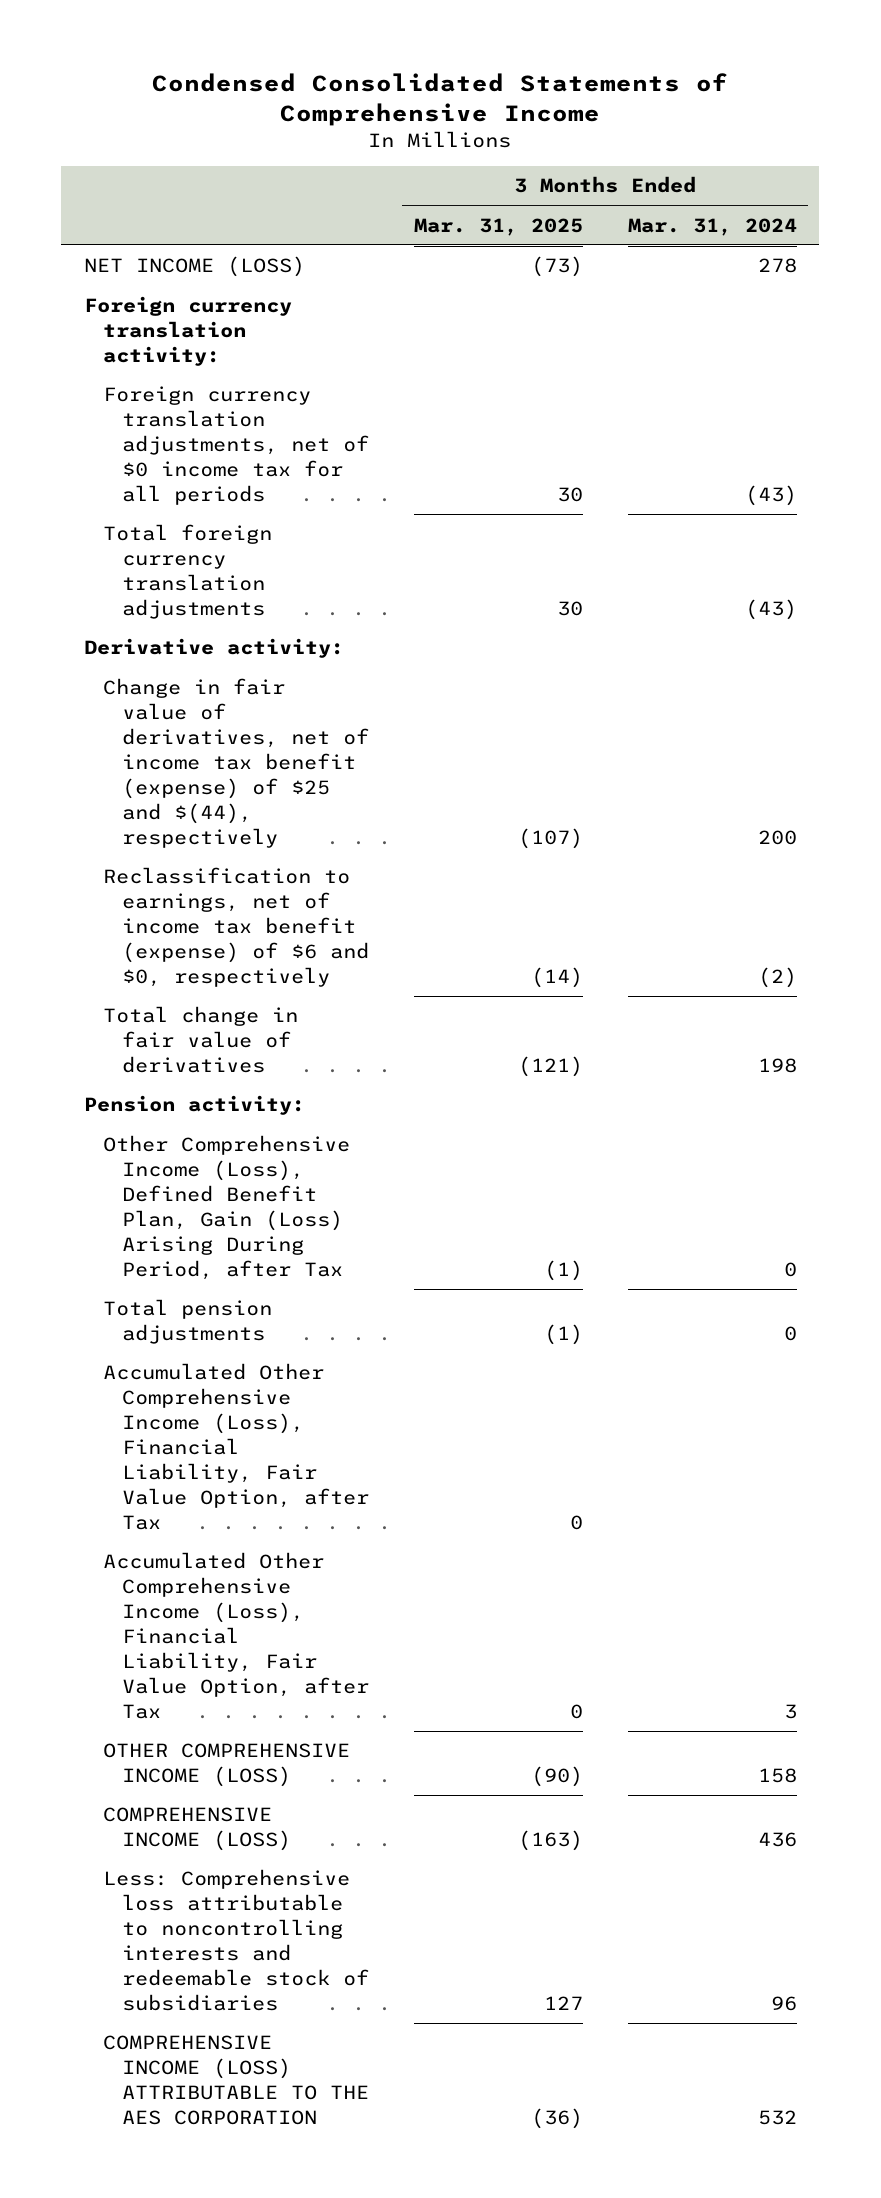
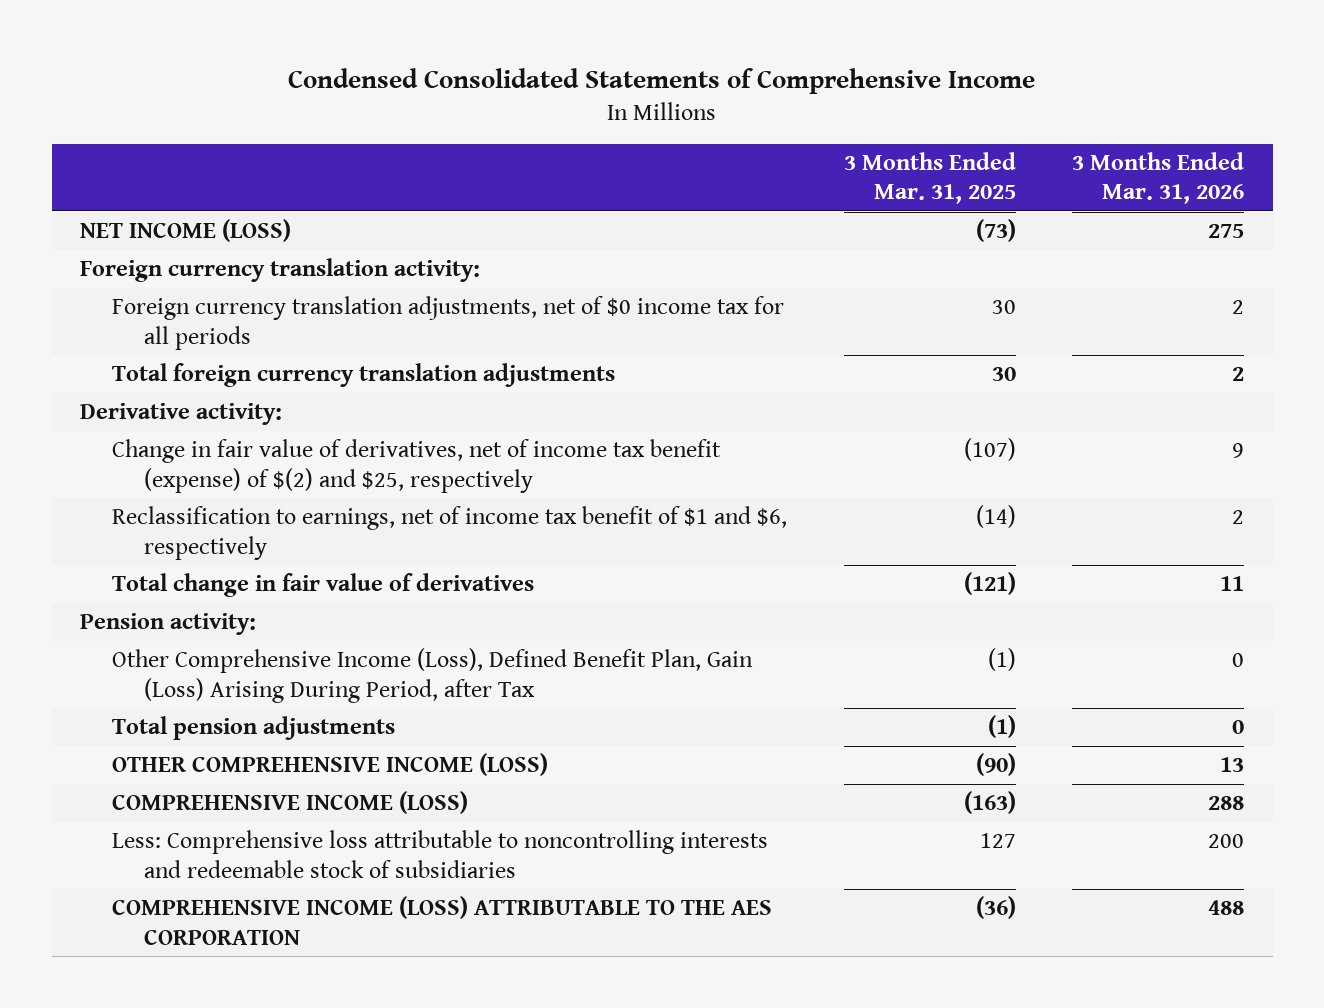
- | 3 Months Ended Mar. 31, 2025 | 3 Months Ended Mar. 31, 2024
+ | 3 Months Ended Mar. 31, 2025 | 3 Months Ended Mar. 31, 2026
- Change in fair value of derivatives, net of income tax benefit (expense) of $25 and $(44), respectively | (107) | 200
- Reclassification to earnings, net of income tax benefit (expense) of $6 and $0, respectively | (14) | (2)
+ Change in fair value of derivatives, net of income tax benefit (expense) of $(2) and $25, respectively | (107) | 9
+ Reclassification to earnings, net of income tax benefit of $1 and $6, respectively | (14) | 2
- Accumulated Other Comprehensive Income (Loss), Financial Liability, Fair Value Option, after Tax | 0 |
- Accumulated Other Comprehensive Income (Loss), Financial Liability, Fair Value Option, after Tax | 0 | 3

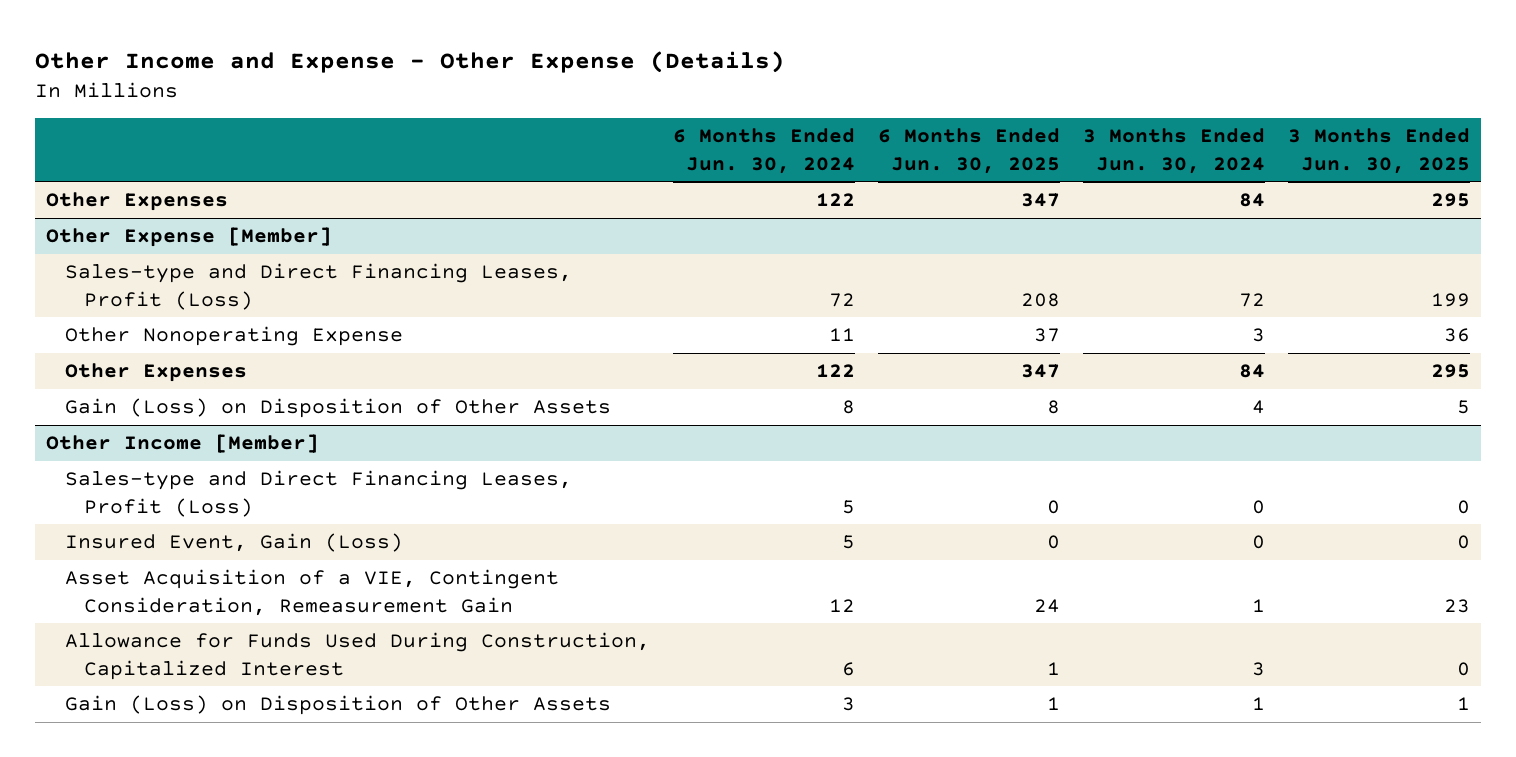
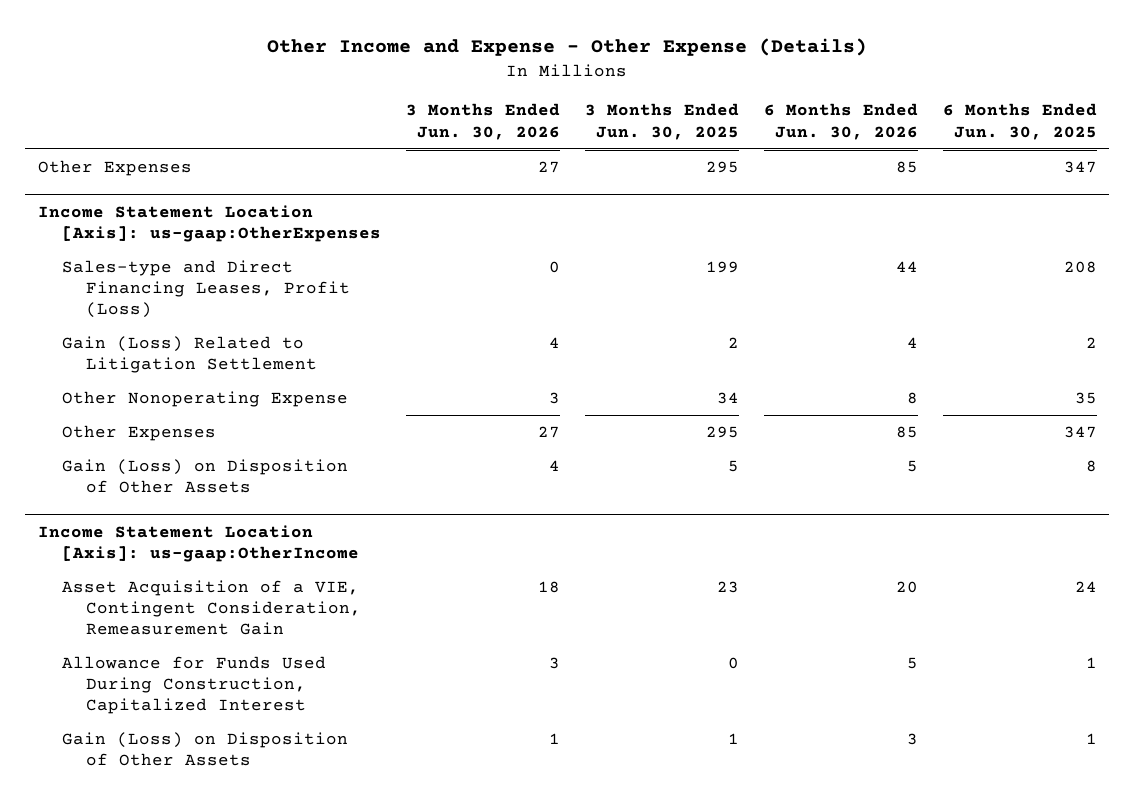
- | 6 Months Ended Jun. 30, 2024 | 6 Months Ended Jun. 30, 2025 | 3 Months Ended Jun. 30, 2024 | 3 Months Ended Jun. 30, 2025
+ | 3 Months Ended Jun. 30, 2026 | 3 Months Ended Jun. 30, 2025 | 6 Months Ended Jun. 30, 2026 | 6 Months Ended Jun. 30, 2025
- Other Expense [Member]
+ Income Statement Location [Axis]: us-gaap:OtherExpenses
- Other Nonoperating Expense | 11 | 37 | 3 | 36
+ Gain (Loss) Related to Litigation Settlement | 4 | 2 | 4 | 2
+ Other Nonoperating Expense | 3 | 34 | 8 | 35
- Other Income [Member]
- Sales-type and Direct Financing Leases, Profit (Loss) | 5 | 0 | 0 | 0
- Insured Event, Gain (Loss) | 5 | 0 | 0 | 0
+ Income Statement Location [Axis]: us-gaap:OtherIncome

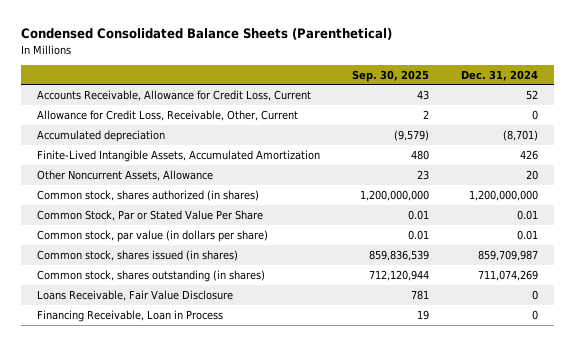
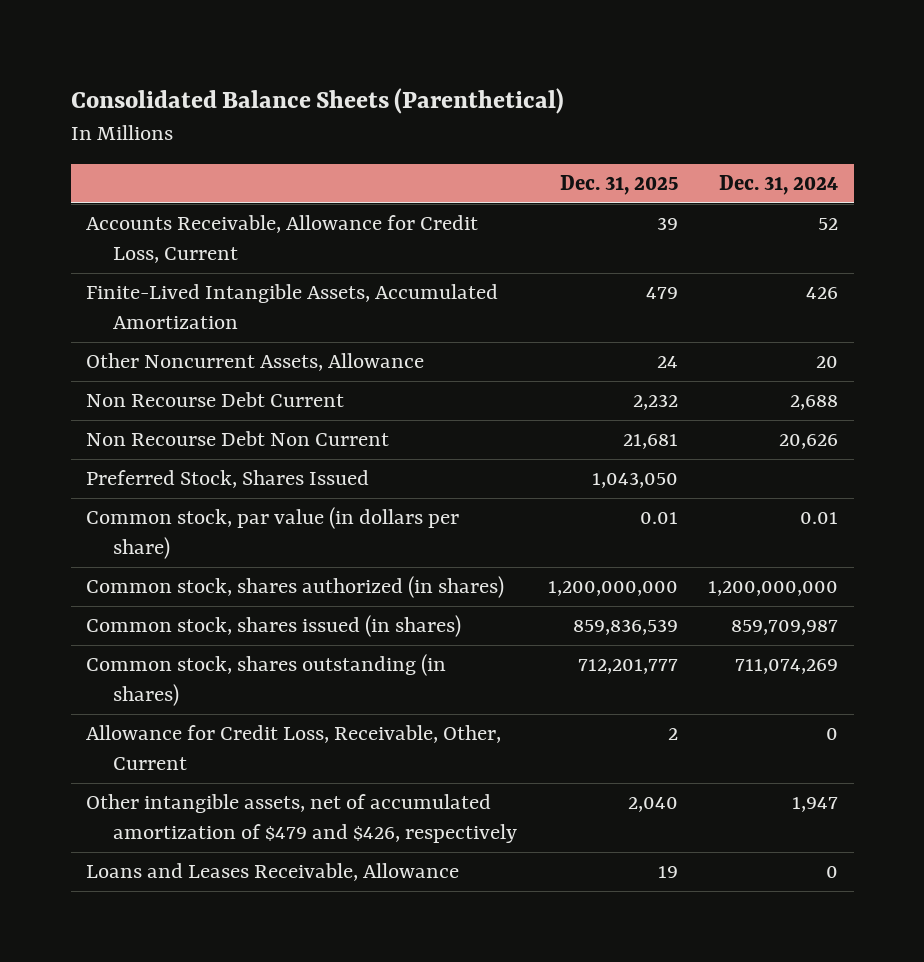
- Condensed Consolidated Balance Sheets (Parenthetical)
+ Consolidated Balance Sheets (Parenthetical)
- | Sep. 30, 2025 | Dec. 31, 2024
+ | Dec. 31, 2025 | Dec. 31, 2024
- Accumulated depreciation | (9,579) | (8,701)
- Common Stock, Par or Stated Value Per Share | 0.01 | 0.01
+ Non Recourse Debt Current | 2,232 | 2,688
+ Non Recourse Debt Non Current | 21,681 | 20,626
+ Preferred Stock, Shares Issued | 1,043,050 |
moved down: Common stock, shares authorized (in shares) | 1,200,000,000 | 1,200,000,000
- Loans Receivable, Fair Value Disclosure | 781 | 0
- Financing Receivable, Loan in Process | 19 | 0
moved down: Allowance for Credit Loss, Receivable, Other, Current | 2 | 0
+ Other intangible assets, net of accumulated amortization of $479 and $426, respectively | 2,040 | 1,947
+ Loans and Leases Receivable, Allowance | 19 | 0

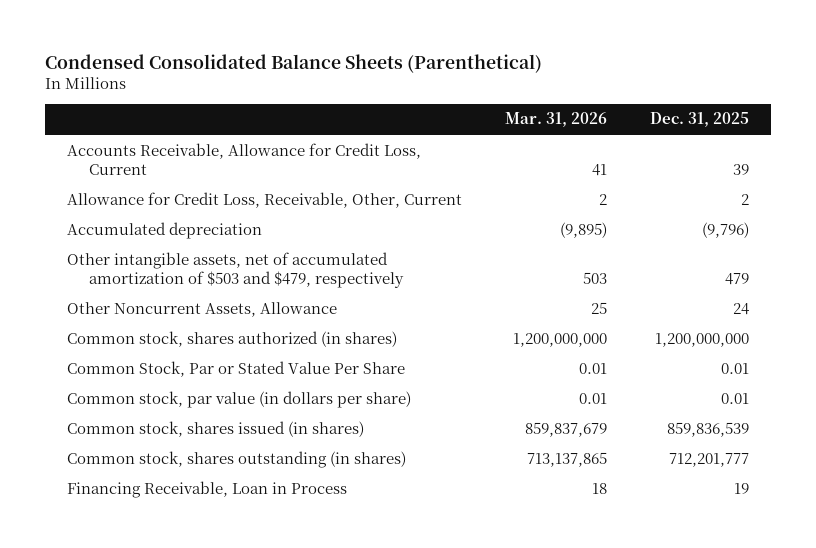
- Consolidated Balance Sheets (Parenthetical)
+ Condensed Consolidated Balance Sheets (Parenthetical)
- | Dec. 31, 2025 | Dec. 31, 2024
+ | Mar. 31, 2026 | Dec. 31, 2025
- Finite-Lived Intangible Assets, Accumulated Amortization | 479 | 426
moved up: Allowance for Credit Loss, Receivable, Other, Current | 2 | 2
+ Accumulated depreciation | (9,895) | (9,796)
+ Other intangible assets, net of accumulated amortization of $503 and $479, respectively | 503 | 479
- Non Recourse Debt Current | 2,232 | 2,688
- Non Recourse Debt Non Current | 21,681 | 20,626
- Preferred Stock, Shares Issued | 1,043,050 |
+ Common Stock, Par or Stated Value Per Share | 0.01 | 0.01
moved down: Common stock, par value (in dollars per share) | 0.01 | 0.01
- Other intangible assets, net of accumulated amortization of $479 and $426, respectively | 2,040 | 1,947
- Loans and Leases Receivable, Allowance | 19 | 0
+ Financing Receivable, Loan in Process | 18 | 19

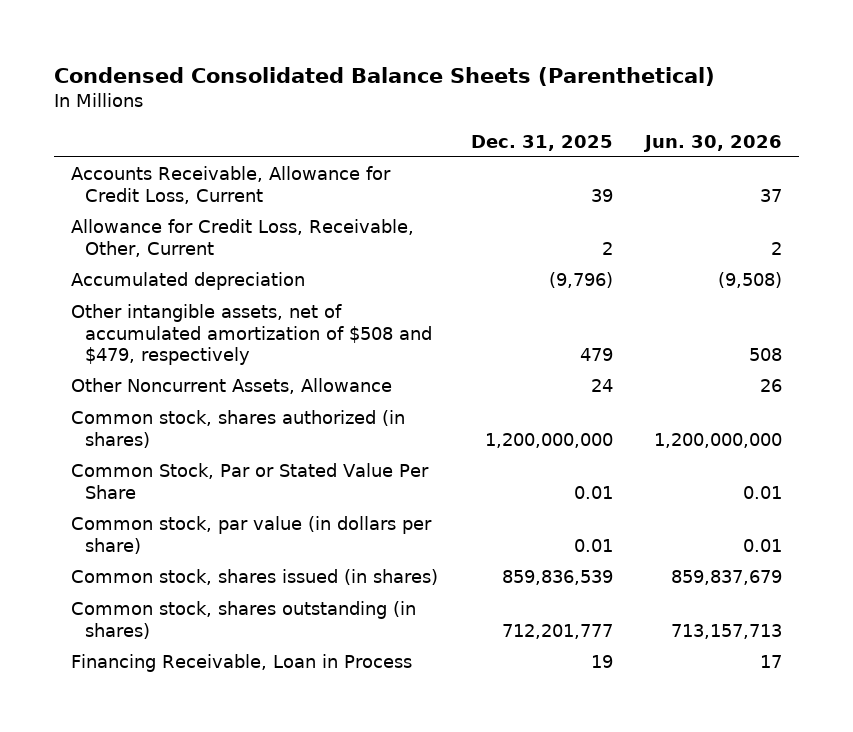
- | Mar. 31, 2026 | Dec. 31, 2025
+ | Dec. 31, 2025 | Jun. 30, 2026
- Other intangible assets, net of accumulated amortization of $503 and $479, respectively | 503 | 479
+ Other intangible assets, net of accumulated amortization of $508 and $479, respectively | 479 | 508

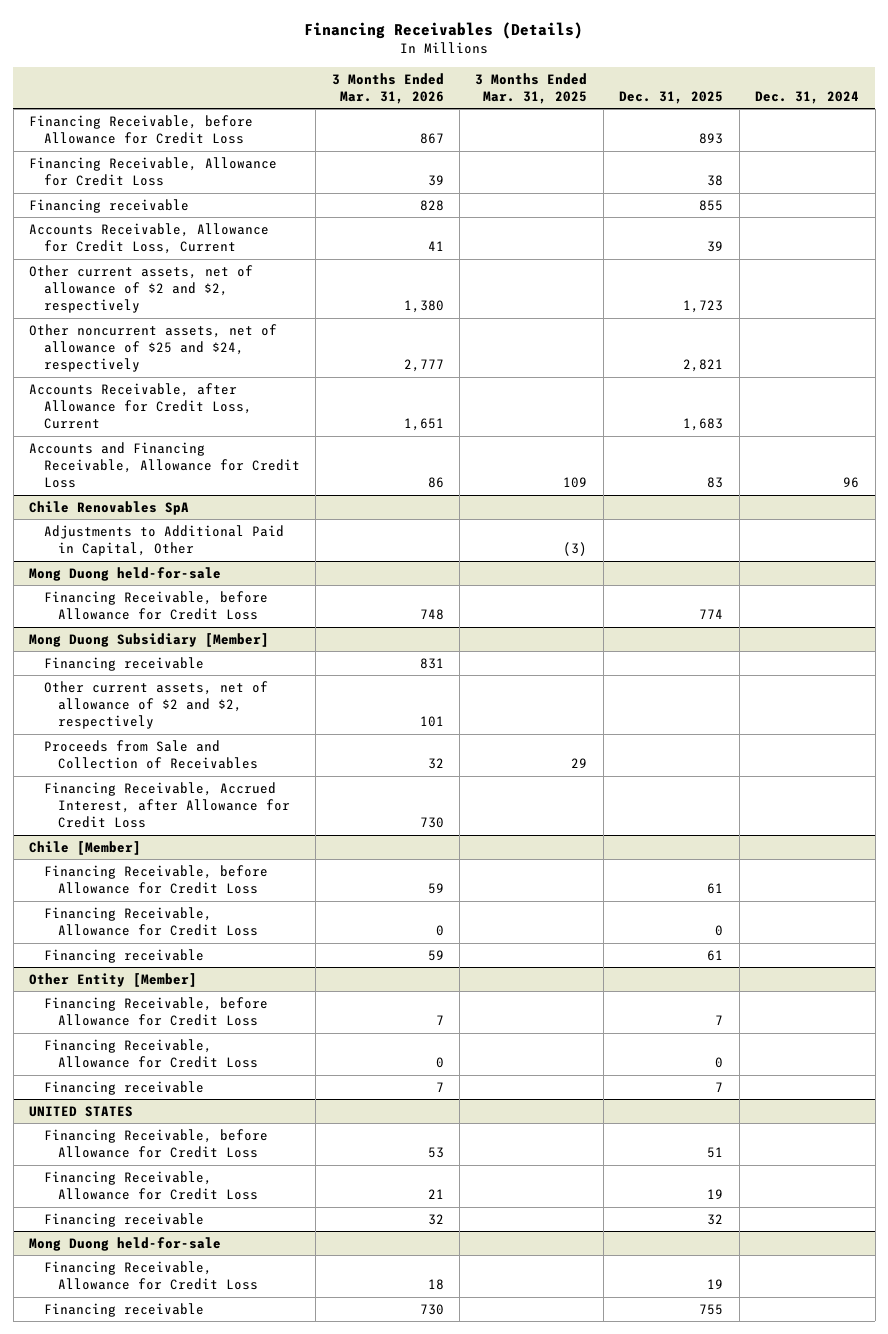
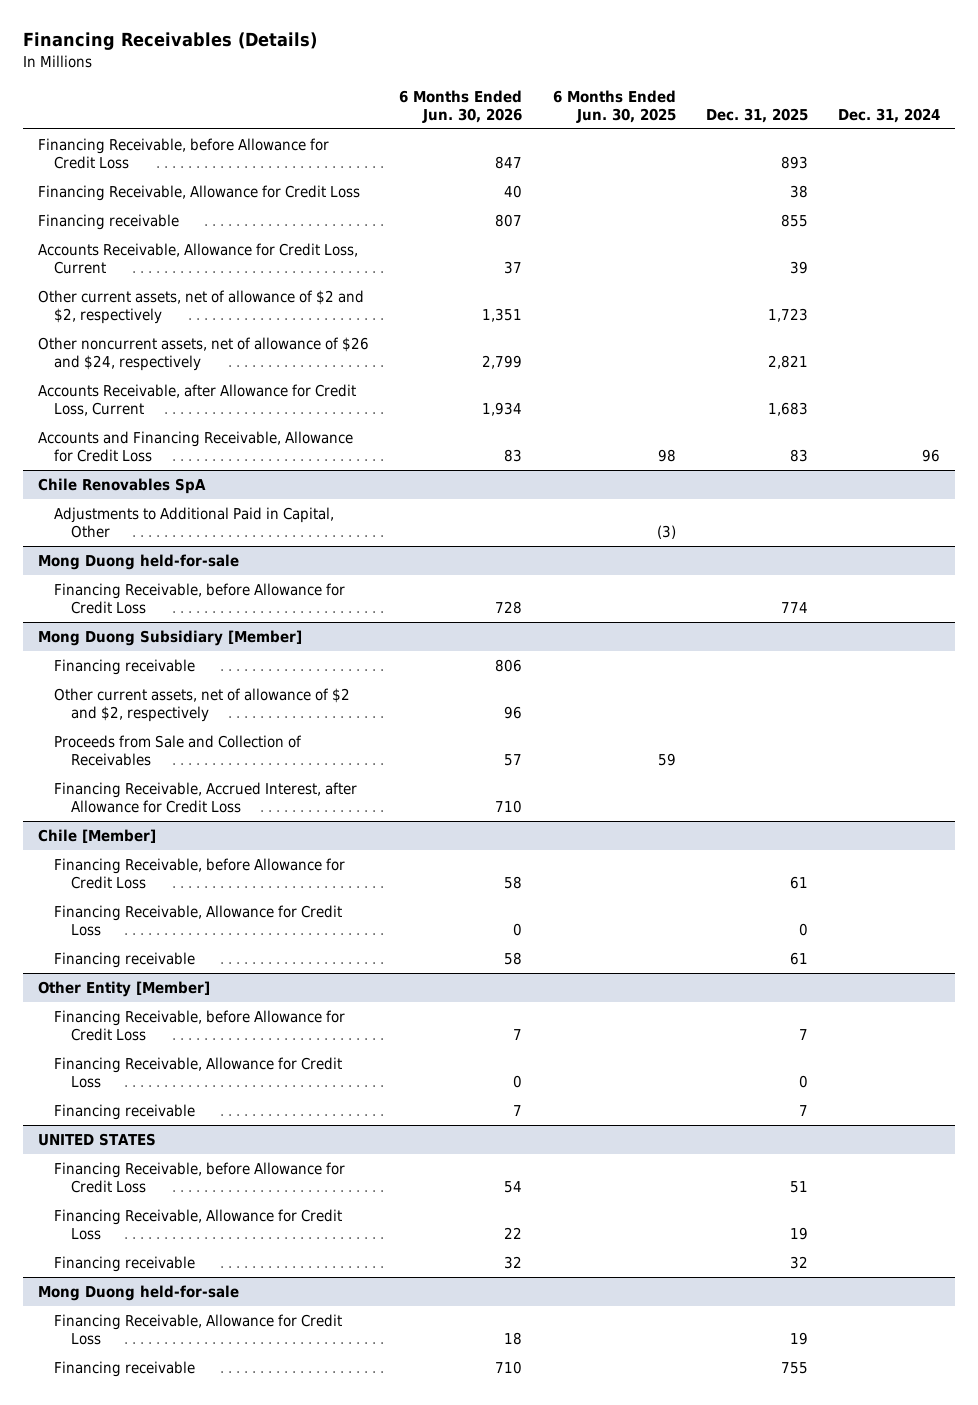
- | 3 Months Ended Mar. 31, 2026 | 3 Months Ended Mar. 31, 2025 | Dec. 31, 2025 | Dec. 31, 2024
+ | 6 Months Ended Jun. 30, 2026 | 6 Months Ended Jun. 30, 2025 | Dec. 31, 2025 | Dec. 31, 2024
- Other noncurrent assets, net of allowance of $25 and $24, respectively | 2,777 | | 2,821 |
+ Other noncurrent assets, net of allowance of $26 and $24, respectively | 2,799 | | 2,821 |

